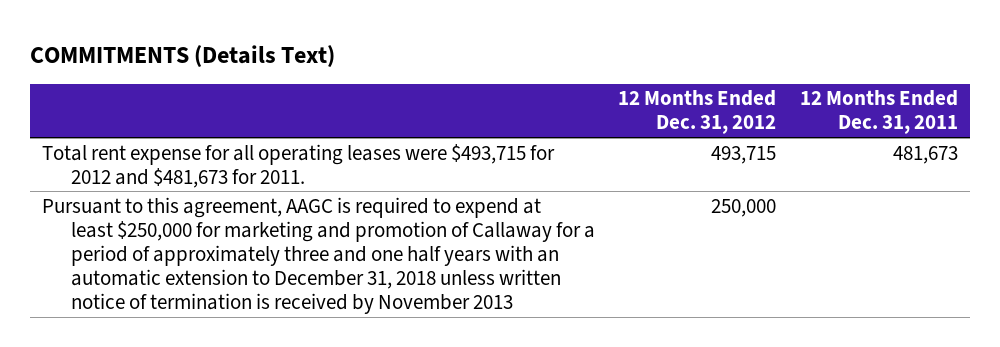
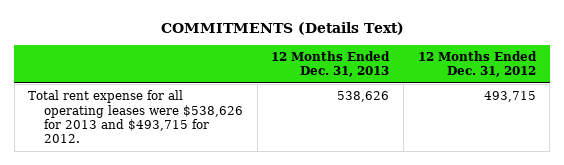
- | 12 Months Ended Dec. 31, 2012 | 12 Months Ended Dec. 31, 2011
+ | 12 Months Ended Dec. 31, 2013 | 12 Months Ended Dec. 31, 2012
- Total rent expense for all operating leases were $493,715 for 2012 and $481,673 for 2011. | 493,715 | 481,673
- Pursuant to this agreement, AAGC is required to expend at least $250,000 for marketing and promotion of Callaway for a period of approximately three and one half years with an automatic extension to December 31, 2018 unless written notice of termination is received by November 2013 | 250,000 |
+ Total rent expense for all operating leases were $538,626 for 2013 and $493,715 for 2012. | 538,626 | 493,715

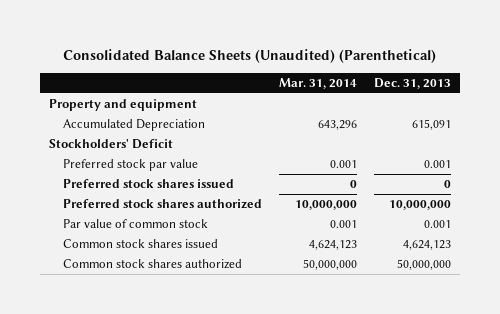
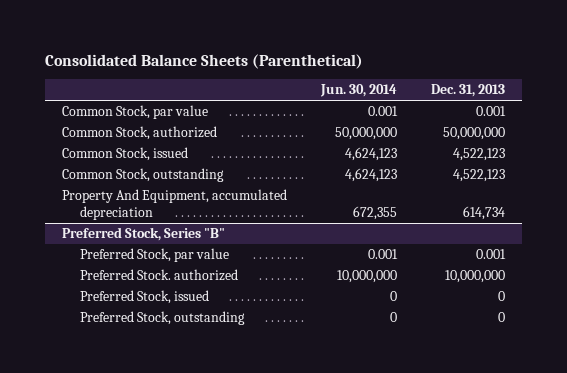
- Consolidated Balance Sheets (Unaudited) (Parenthetical)
+ Consolidated Balance Sheets (Parenthetical)
- | Mar. 31, 2014 | Dec. 31, 2013
+ | Jun. 30, 2014 | Dec. 31, 2013
- Property and equipment
- Accumulated Depreciation | 643,296 | 615,091
- Stockholders' Deficit
- Preferred stock par value | 0.001 | 0.001
- Preferred stock shares issued | 0 | 0
- Preferred stock shares authorized | 10,000,000 | 10,000,000
- Par value of common stock | 0.001 | 0.001
- Common stock shares issued | 4,624,123 | 4,624,123
- Common stock shares authorized | 50,000,000 | 50,000,000
+ Common Stock, par value | 0.001 | 0.001
+ Common Stock, authorized | 50,000,000 | 50,000,000
+ Common Stock, issued | 4,624,123 | 4,522,123
+ Common Stock, outstanding | 4,624,123 | 4,522,123
+ Property And Equipment, accumulated depreciation | 672,355 | 614,734
+ Preferred Stock, Series "B"
+ Preferred Stock, par value | 0.001 | 0.001
+ Preferred Stock. authorized | 10,000,000 | 10,000,000
+ Preferred Stock, issued | 0 | 0
+ Preferred Stock, outstanding | 0 | 0

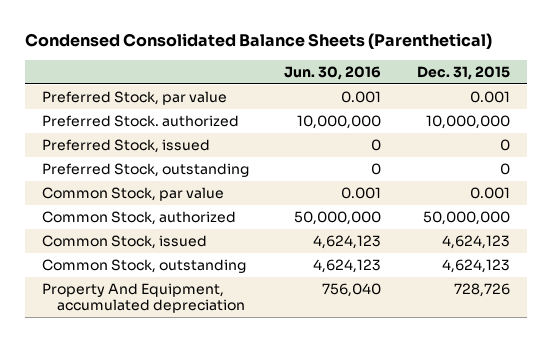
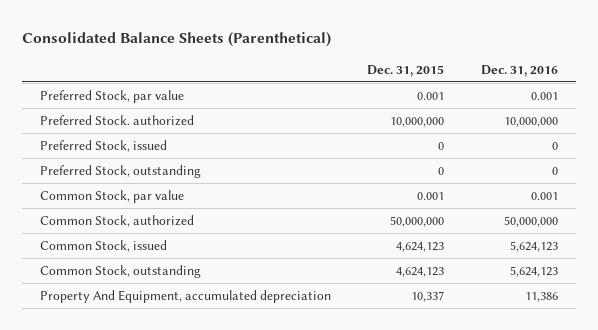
- Condensed Consolidated Balance Sheets (Parenthetical)
+ Consolidated Balance Sheets (Parenthetical)
- | Jun. 30, 2016 | Dec. 31, 2015
+ | Dec. 31, 2015 | Dec. 31, 2016
- Property And Equipment, accumulated depreciation | 756,040 | 728,726
+ Property And Equipment, accumulated depreciation | 10,337 | 11,386

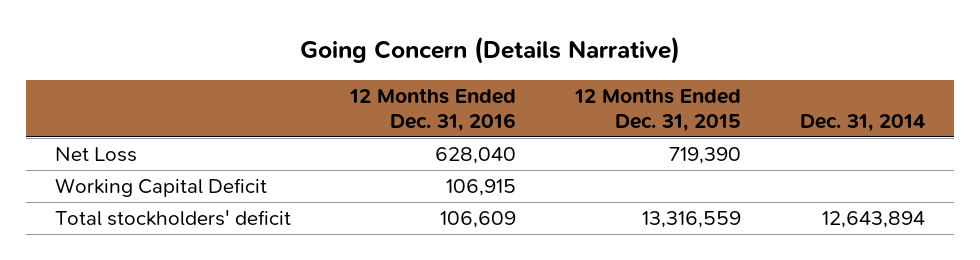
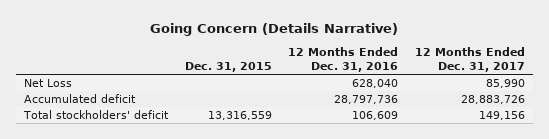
- | 12 Months Ended Dec. 31, 2016 | 12 Months Ended Dec. 31, 2015 | Dec. 31, 2014
+ | Dec. 31, 2015 | 12 Months Ended Dec. 31, 2016 | 12 Months Ended Dec. 31, 2017
- Working Capital Deficit | 106,915 | |
+ Accumulated deficit | | 28,797,736 | 28,883,726

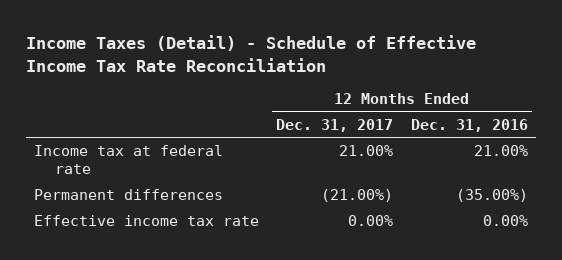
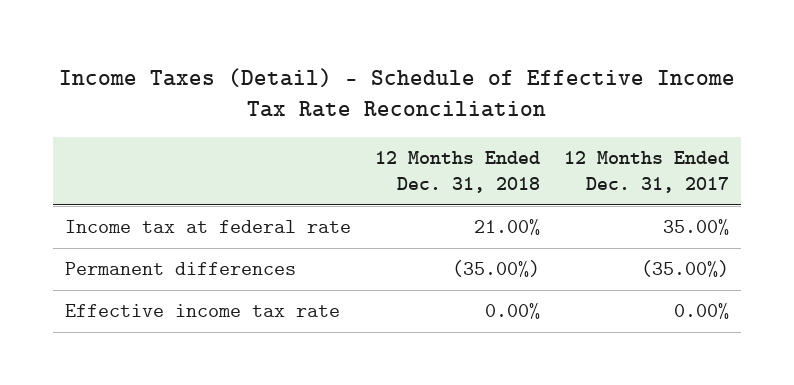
- | 12 Months Ended Dec. 31, 2017 | 12 Months Ended Dec. 31, 2016
+ | 12 Months Ended Dec. 31, 2018 | 12 Months Ended Dec. 31, 2017
- Income tax at federal rate | 21.00% | 21.00%
- Permanent differences | (21.00%) | (35.00%)
+ Income tax at federal rate | 21.00% | 35.00%
+ Permanent differences | (35.00%) | (35.00%)

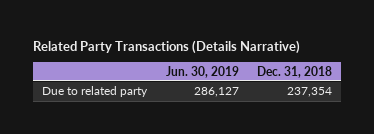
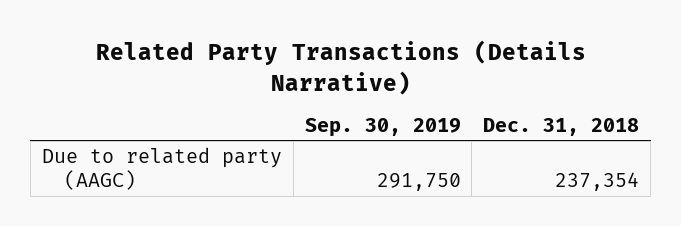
- | Jun. 30, 2019 | Dec. 31, 2018
+ | Sep. 30, 2019 | Dec. 31, 2018
- Due to related party | 286,127 | 237,354
+ Due to related party (AAGC) | 291,750 | 237,354

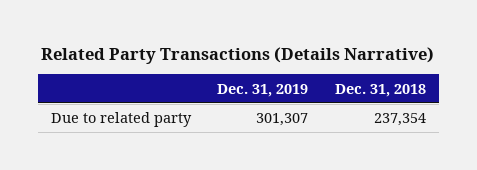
- | Sep. 30, 2019 | Dec. 31, 2018
+ | Dec. 31, 2019 | Dec. 31, 2018
- Due to related party (AAGC) | 291,750 | 237,354
+ Due to related party | 301,307 | 237,354

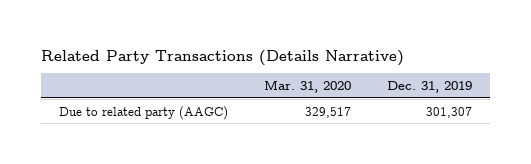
- | Dec. 31, 2019 | Dec. 31, 2018
+ | Mar. 31, 2020 | Dec. 31, 2019
- Due to related party | 301,307 | 237,354
+ Due to related party (AAGC) | 329,517 | 301,307

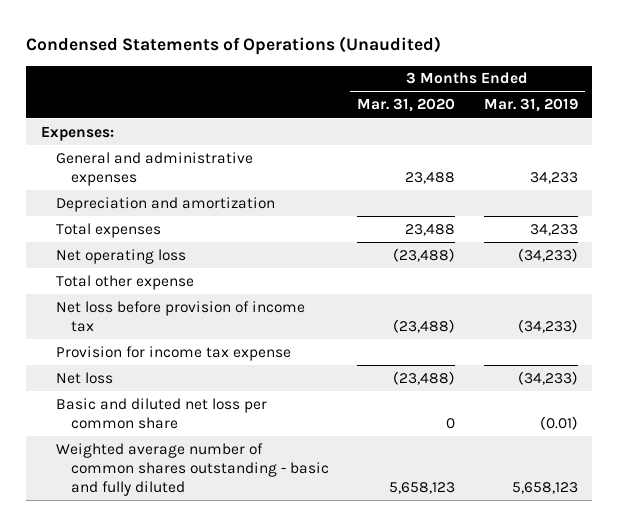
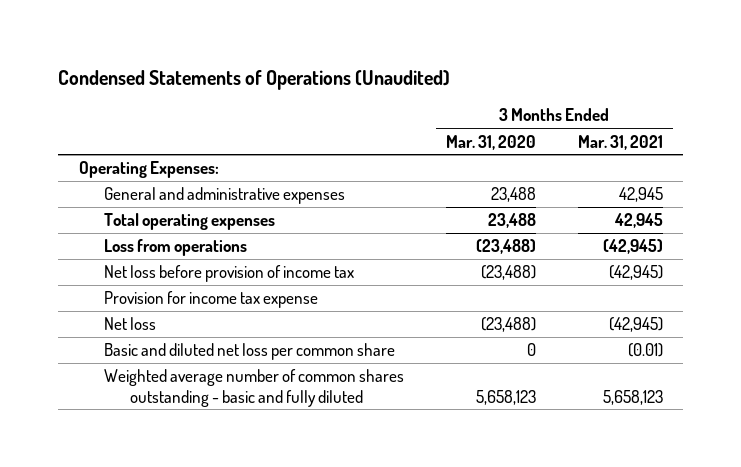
- | 3 Months Ended Mar. 31, 2020 | 3 Months Ended Mar. 31, 2019
+ | 3 Months Ended Mar. 31, 2020 | 3 Months Ended Mar. 31, 2021
- Expenses:
+ Operating Expenses:
- Depreciation and amortization
- Total expenses | 23,488 | 34,233
- Net operating loss | (23,488) | (34,233)
- Total other expense
+ Total operating expenses | 23,488 | 42,945
+ Loss from operations | (23,488) | (42,945)

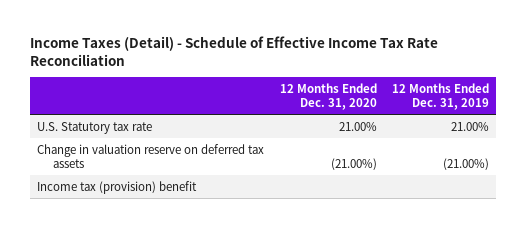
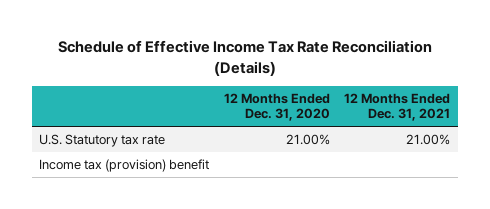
- Income Taxes (Detail) - Schedule of Effective Income Tax Rate Reconciliation
+ Schedule of Effective Income Tax Rate Reconciliation (Details)
- | 12 Months Ended Dec. 31, 2020 | 12 Months Ended Dec. 31, 2019
+ | 12 Months Ended Dec. 31, 2020 | 12 Months Ended Dec. 31, 2021
- Change in valuation reserve on deferred tax assets | (21.00%) | (21.00%)

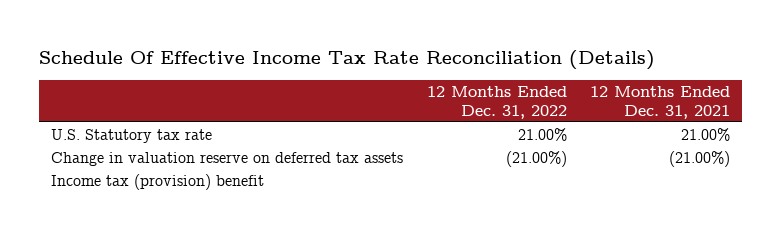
- Schedule of Effective Income Tax Rate Reconciliation (Details)
+ Schedule Of Effective Income Tax Rate Reconciliation (Details)
- | 12 Months Ended Dec. 31, 2020 | 12 Months Ended Dec. 31, 2021
+ | 12 Months Ended Dec. 31, 2022 | 12 Months Ended Dec. 31, 2021
+ Change in valuation reserve on deferred tax assets | (21.00%) | (21.00%)

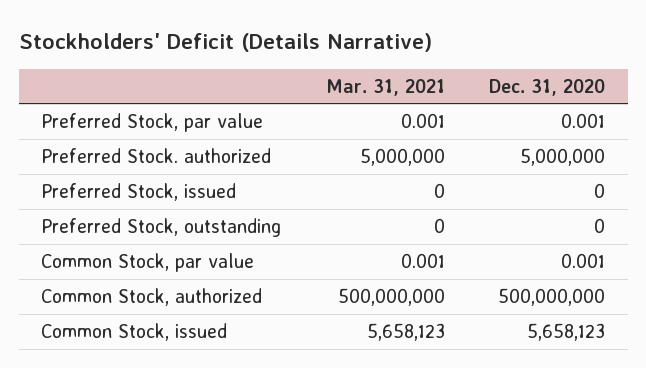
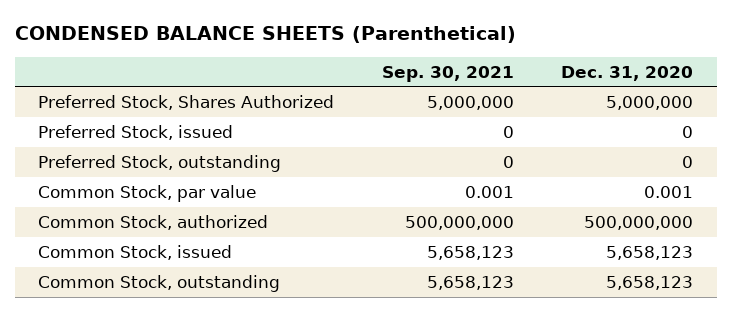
- Stockholders' Deficit (Details Narrative)
+ CONDENSED BALANCE SHEETS (Parenthetical)
- | Mar. 31, 2021 | Dec. 31, 2020
+ | Sep. 30, 2021 | Dec. 31, 2020
- Preferred Stock, par value | 0.001 | 0.001
- Preferred Stock. authorized | 5,000,000 | 5,000,000
+ Preferred Stock, Shares Authorized | 5,000,000 | 5,000,000
+ Common Stock, outstanding | 5,658,123 | 5,658,123

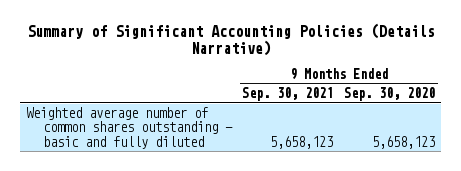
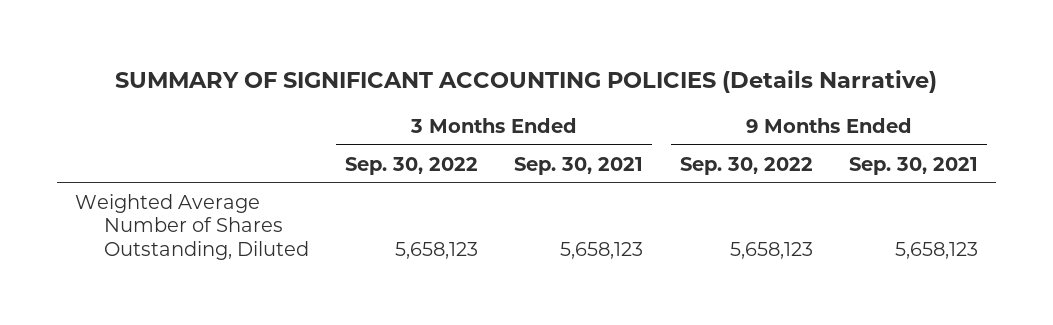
- Summary of Significant Accounting Policies (Details Narrative)
+ SUMMARY OF SIGNIFICANT ACCOUNTING POLICIES (Details Narrative)
- | 9 Months Ended Sep. 30, 2021 | 9 Months Ended Sep. 30, 2020
+ | 3 Months Ended Sep. 30, 2022 | 3 Months Ended Sep. 30, 2021 | 9 Months Ended Sep. 30, 2022 | 9 Months Ended Sep. 30, 2021
- Weighted average number of common shares outstanding - basic and fully diluted | 5,658,123 | 5,658,123
+ Weighted Average Number of Shares Outstanding, Diluted | 5,658,123 | 5,658,123 | 5,658,123 | 5,658,123

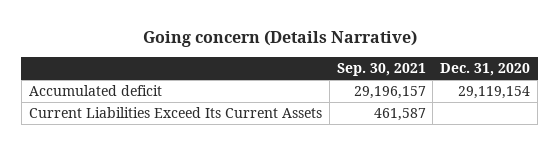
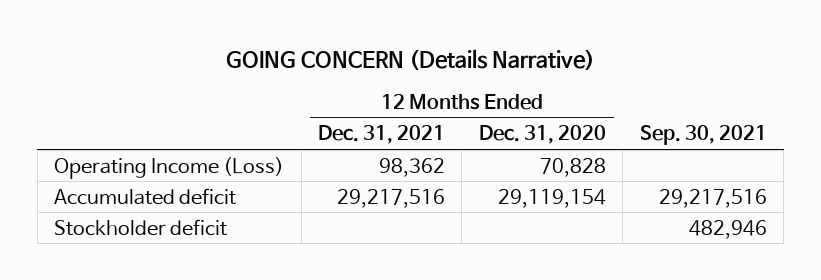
- Going concern (Details Narrative)
+ GOING CONCERN (Details Narrative)
- | Sep. 30, 2021 | Dec. 31, 2020
+ | 12 Months Ended Dec. 31, 2021 | 12 Months Ended Dec. 31, 2020 | Sep. 30, 2021
- Accumulated deficit | 29,196,157 | 29,119,154
- Current Liabilities Exceed Its Current Assets | 461,587 |
+ Operating Income (Loss) | 98,362 | 70,828 |
+ Accumulated deficit | 29,217,516 | 29,119,154 | 29,217,516
+ Stockholder deficit | | | 482,946

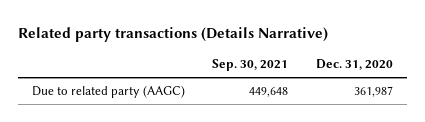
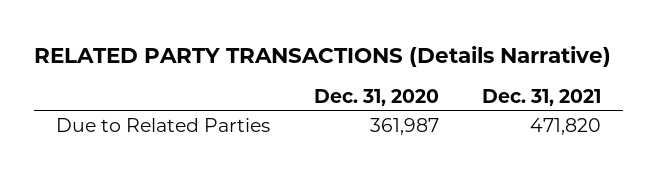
- Related party transactions (Details Narrative)
+ RELATED PARTY TRANSACTIONS (Details Narrative)
- | Sep. 30, 2021 | Dec. 31, 2020
+ | Dec. 31, 2020 | Dec. 31, 2021
- Due to related party (AAGC) | 449,648 | 361,987
+ Due to Related Parties | 361,987 | 471,820

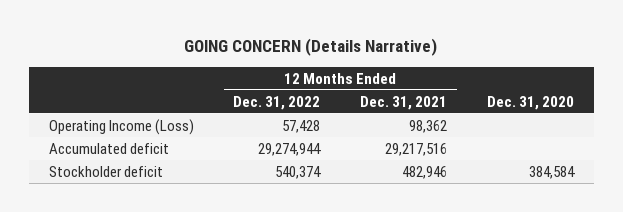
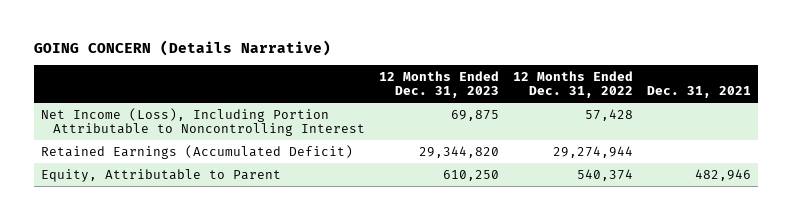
- | 12 Months Ended Dec. 31, 2022 | 12 Months Ended Dec. 31, 2021 | Dec. 31, 2020
+ | 12 Months Ended Dec. 31, 2023 | 12 Months Ended Dec. 31, 2022 | Dec. 31, 2021
- Operating Income (Loss) | 57,428 | 98,362 |
- Accumulated deficit | 29,274,944 | 29,217,516 |
- Stockholder deficit | 540,374 | 482,946 | 384,584
+ Net Income (Loss), Including Portion Attributable to Noncontrolling Interest | 69,875 | 57,428 |
+ Retained Earnings (Accumulated Deficit) | 29,344,820 | 29,274,944 |
+ Equity, Attributable to Parent | 610,250 | 540,374 | 482,946

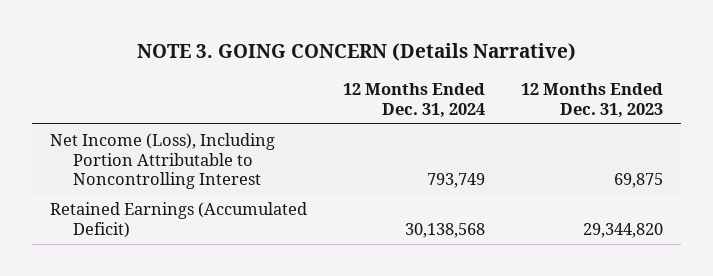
- GOING CONCERN (Details Narrative)
+ NOTE 3. GOING CONCERN (Details Narrative)
- | 12 Months Ended Dec. 31, 2023 | 12 Months Ended Dec. 31, 2022 | Dec. 31, 2021
+ | 12 Months Ended Dec. 31, 2024 | 12 Months Ended Dec. 31, 2023
- Equity, Attributable to Parent | 610,250 | 540,374 | 482,946

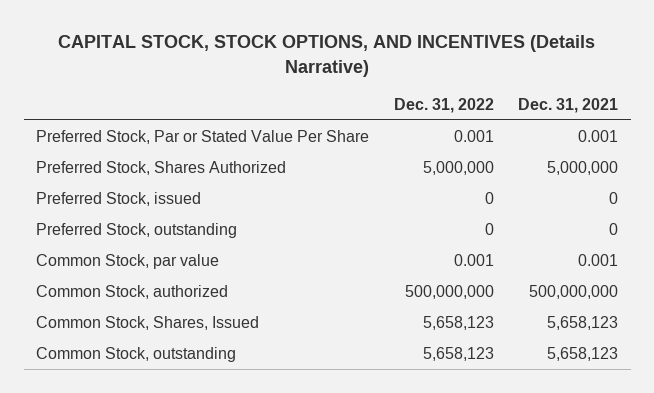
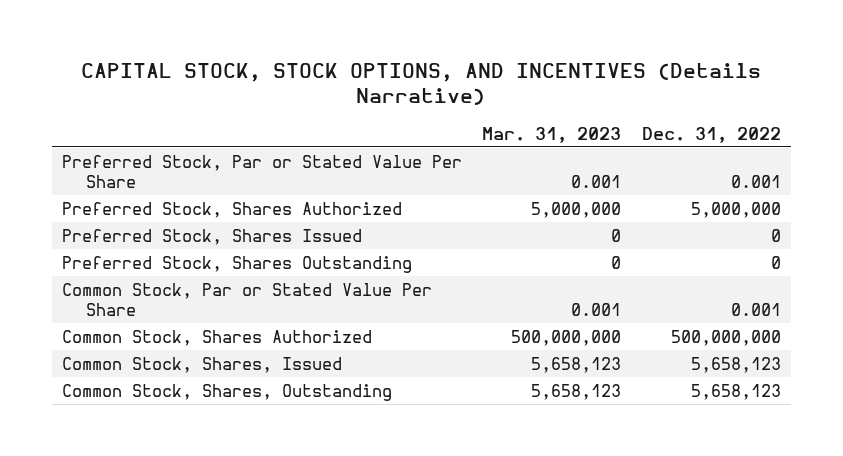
- | Dec. 31, 2022 | Dec. 31, 2021
+ | Mar. 31, 2023 | Dec. 31, 2022
- Preferred Stock, issued | 0 | 0
- Preferred Stock, outstanding | 0 | 0
- Common Stock, par value | 0.001 | 0.001
- Common Stock, authorized | 500,000,000 | 500,000,000
+ Preferred Stock, Shares Issued | 0 | 0
+ Preferred Stock, Shares Outstanding | 0 | 0
+ Common Stock, Par or Stated Value Per Share | 0.001 | 0.001
+ Common Stock, Shares Authorized | 500,000,000 | 500,000,000
- Common Stock, outstanding | 5,658,123 | 5,658,123
+ Common Stock, Shares, Outstanding | 5,658,123 | 5,658,123

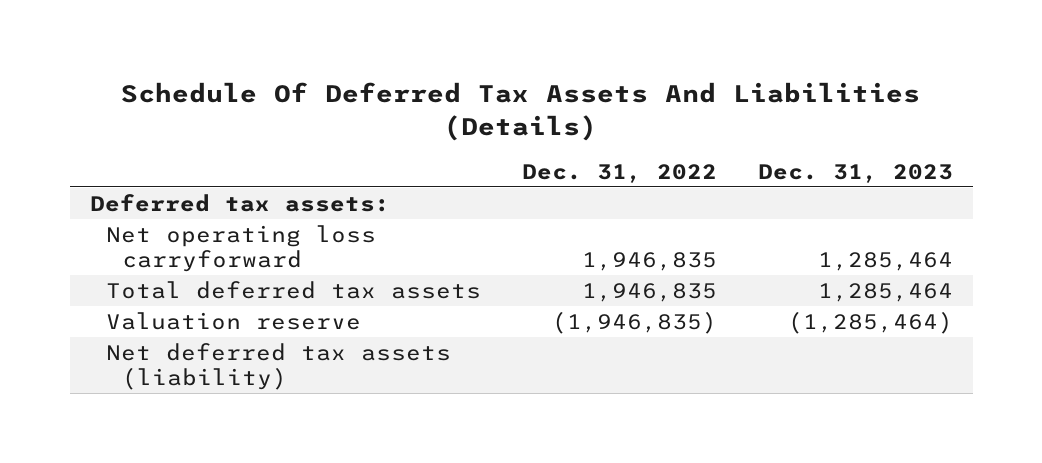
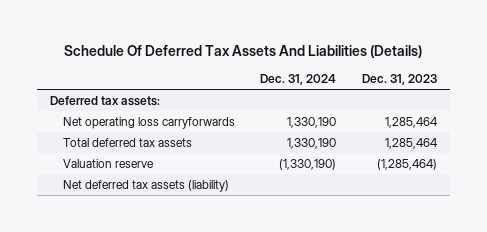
- | Dec. 31, 2022 | Dec. 31, 2023
+ | Dec. 31, 2024 | Dec. 31, 2023
- Net operating loss carryforward | 1,946,835 | 1,285,464
+ Net operating loss carryforwards | 1,330,190 | 1,285,464

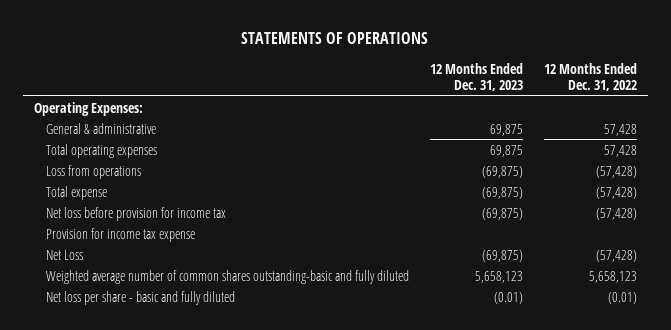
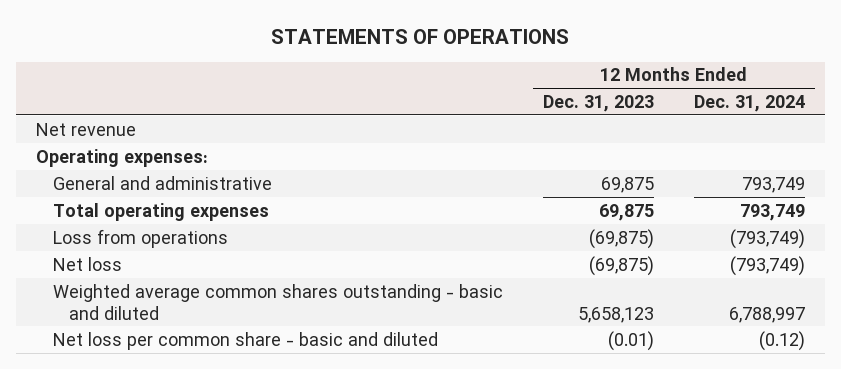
- | 12 Months Ended Dec. 31, 2023 | 12 Months Ended Dec. 31, 2022
+ | 12 Months Ended Dec. 31, 2023 | 12 Months Ended Dec. 31, 2024
- Operating Expenses:
- General & administrative | 69,875 | 57,428
+ Net revenue
+ Operating expenses:
+ General and administrative | 69,875 | 793,749
- Total expense | (69,875) | (57,428)
- Net loss before provision for income tax | (69,875) | (57,428)
- Provision for income tax expense
- Net Loss | (69,875) | (57,428)
- Weighted average number of common shares outstanding-basic and fully diluted | 5,658,123 | 5,658,123
- Net loss per share - basic and fully diluted | (0.01) | (0.01)
+ Net loss | (69,875) | (793,749)
+ Weighted average common shares outstanding - basic and diluted | 5,658,123 | 6,788,997
+ Net loss per common share - basic and diluted | (0.01) | (0.12)

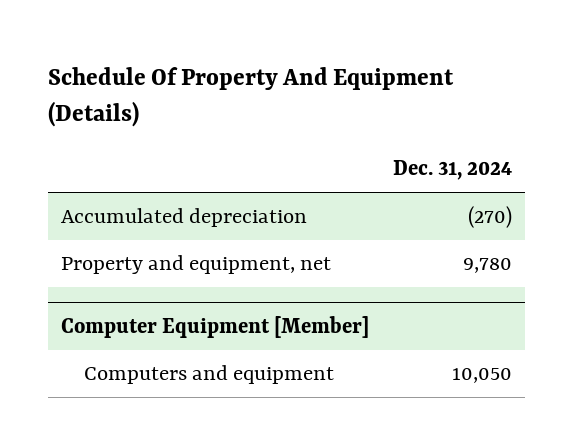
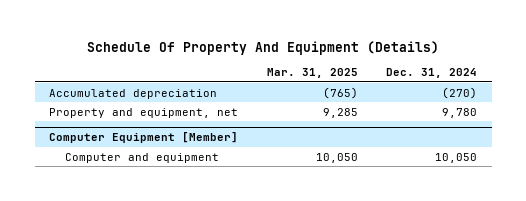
- | Dec. 31, 2024
+ | Mar. 31, 2025 | Dec. 31, 2024
@ Computer Equipment [Member]
- Computers and equipment | 10,050
+ Computer and equipment | 10,050 | 10,050

